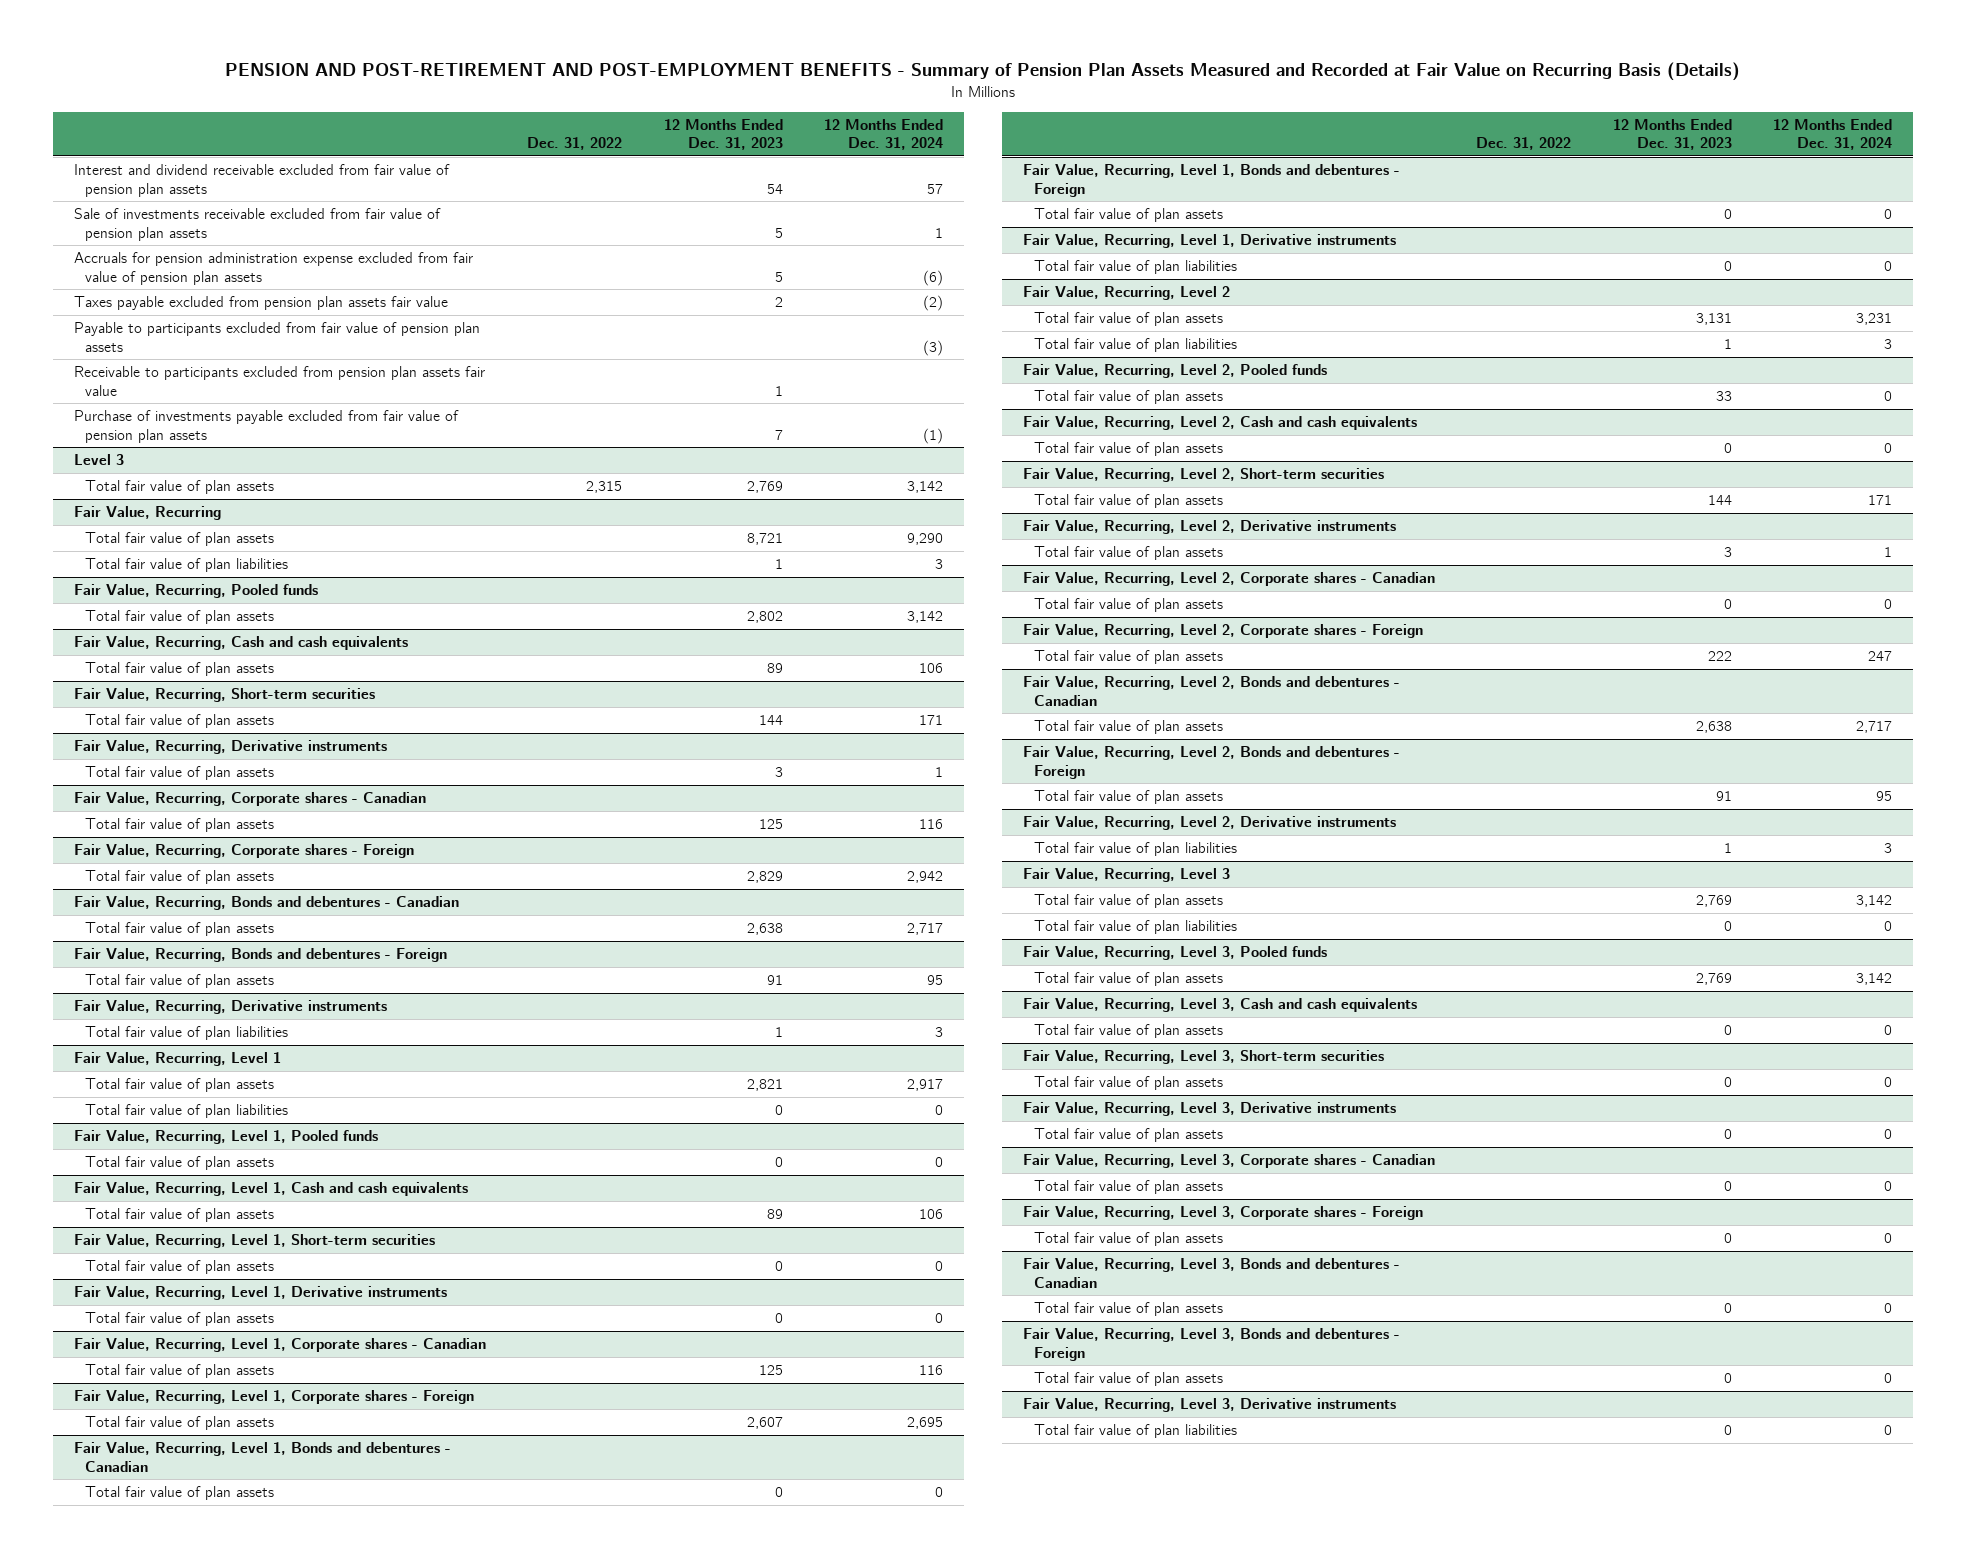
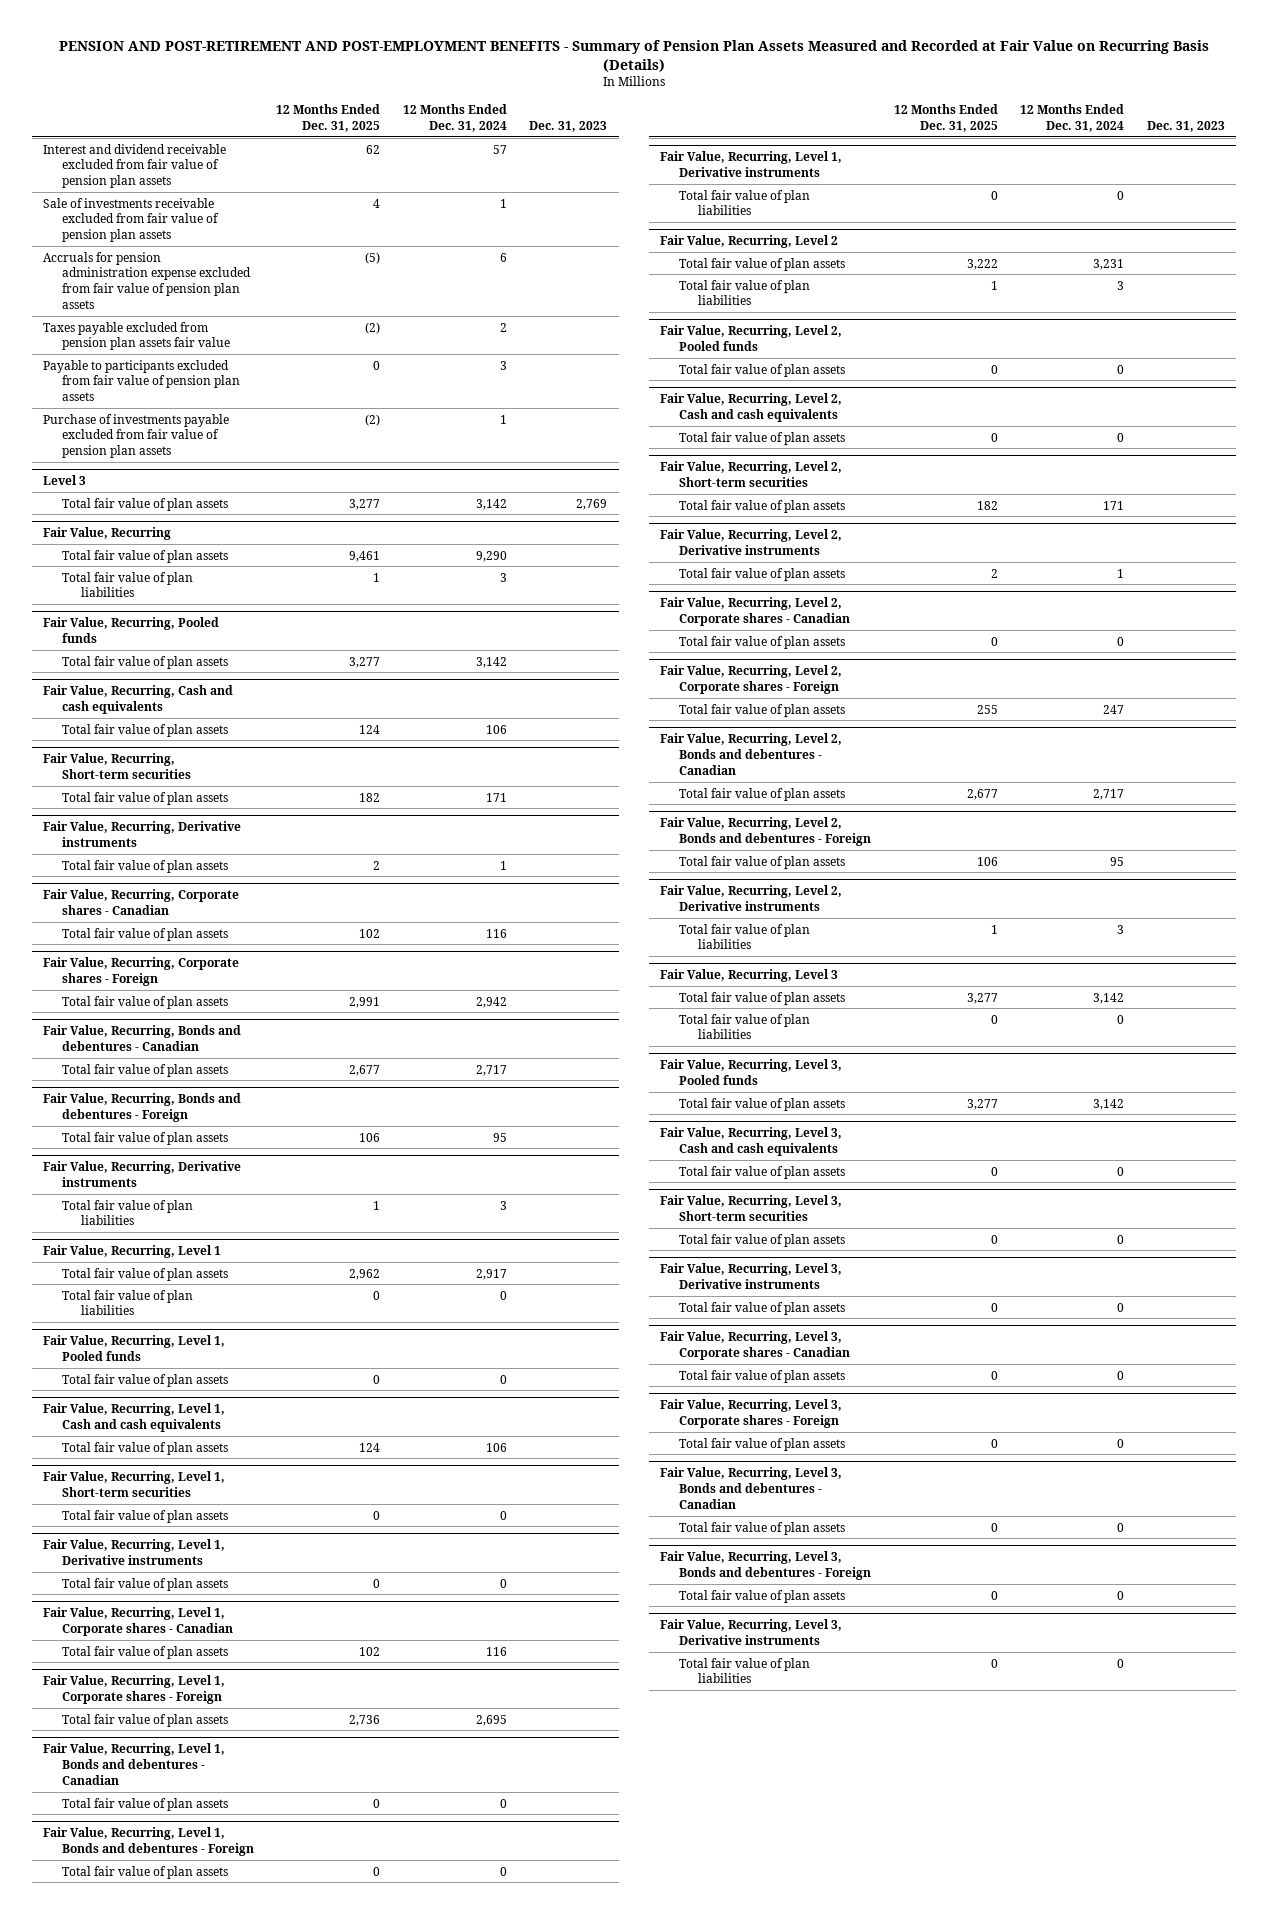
- | Dec. 31, 2022 | 12 Months Ended Dec. 31, 2023 | 12 Months Ended Dec. 31, 2024
+ | 12 Months Ended Dec. 31, 2025 | 12 Months Ended Dec. 31, 2024 | Dec. 31, 2023
- Accruals for pension administration expense excluded from fair value of pension plan assets | | 5 | (6)
- Taxes payable excluded from pension plan assets fair value | | 2 | (2)
- Payable to participants excluded from fair value of pension plan assets | | | (3)
- Receivable to participants excluded from pension plan assets fair value | | 1 |
- Purchase of investments payable excluded from fair value of pension plan assets | | 7 | (1)
+ Accruals for pension administration expense excluded from fair value of pension plan assets | (5) | 6 |
+ Taxes payable excluded from pension plan assets fair value | (2) | 2 |
+ Payable to participants excluded from fair value of pension plan assets | 0 | 3 |
+ Purchase of investments payable excluded from fair value of pension plan assets | (2) | 1 |

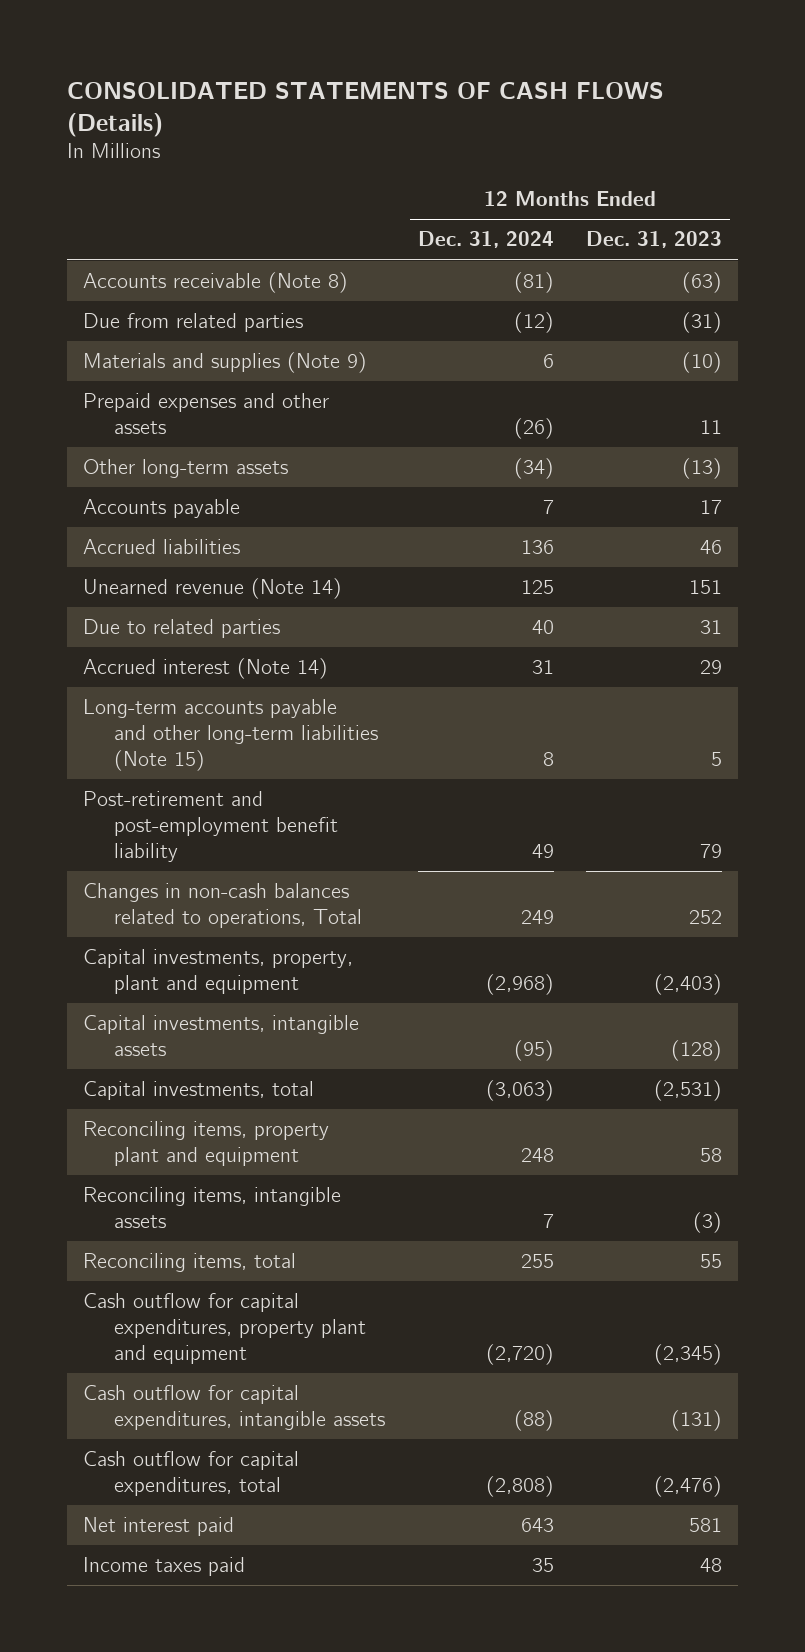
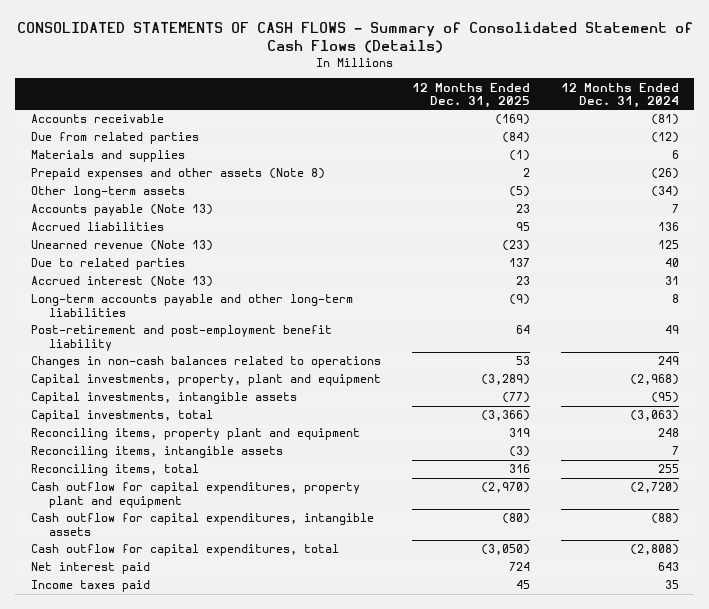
- CONSOLIDATED STATEMENTS OF CASH FLOWS (Details)
+ CONSOLIDATED STATEMENTS OF CASH FLOWS - Summary of Consolidated Statement of Cash Flows (Details)
- | 12 Months Ended Dec. 31, 2024 | 12 Months Ended Dec. 31, 2023
+ | 12 Months Ended Dec. 31, 2025 | 12 Months Ended Dec. 31, 2024
- Accounts receivable (Note 8) | (81) | (63)
+ Accounts receivable | (169) | (81)
- Materials and supplies (Note 9) | 6 | (10)
- Prepaid expenses and other assets | (26) | 11
+ Materials and supplies | (1) | 6
+ Prepaid expenses and other assets (Note 8) | 2 | (26)
- Accounts payable | 7 | 17
+ Accounts payable (Note 13) | 23 | 7
- Unearned revenue (Note 14) | 125 | 151
+ Unearned revenue (Note 13) | (23) | 125
- Accrued interest (Note 14) | 31 | 29
- Long-term accounts payable and other long-term liabilities (Note 15) | 8 | 5
+ Accrued interest (Note 13) | 23 | 31
+ Long-term accounts payable and other long-term liabilities | (9) | 8
- Changes in non-cash balances related to operations, Total | 249 | 252
+ Changes in non-cash balances related to operations | 53 | 249

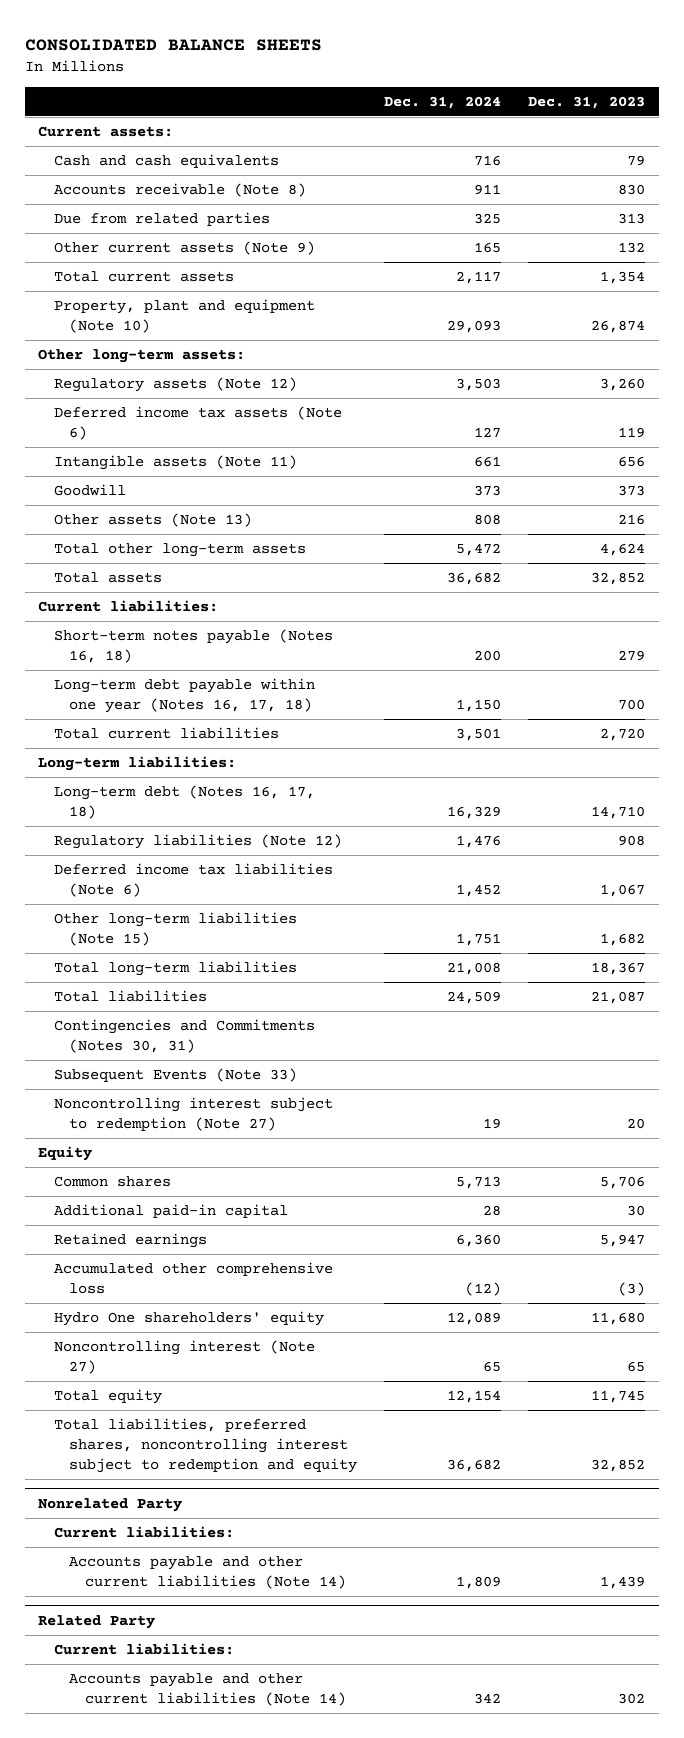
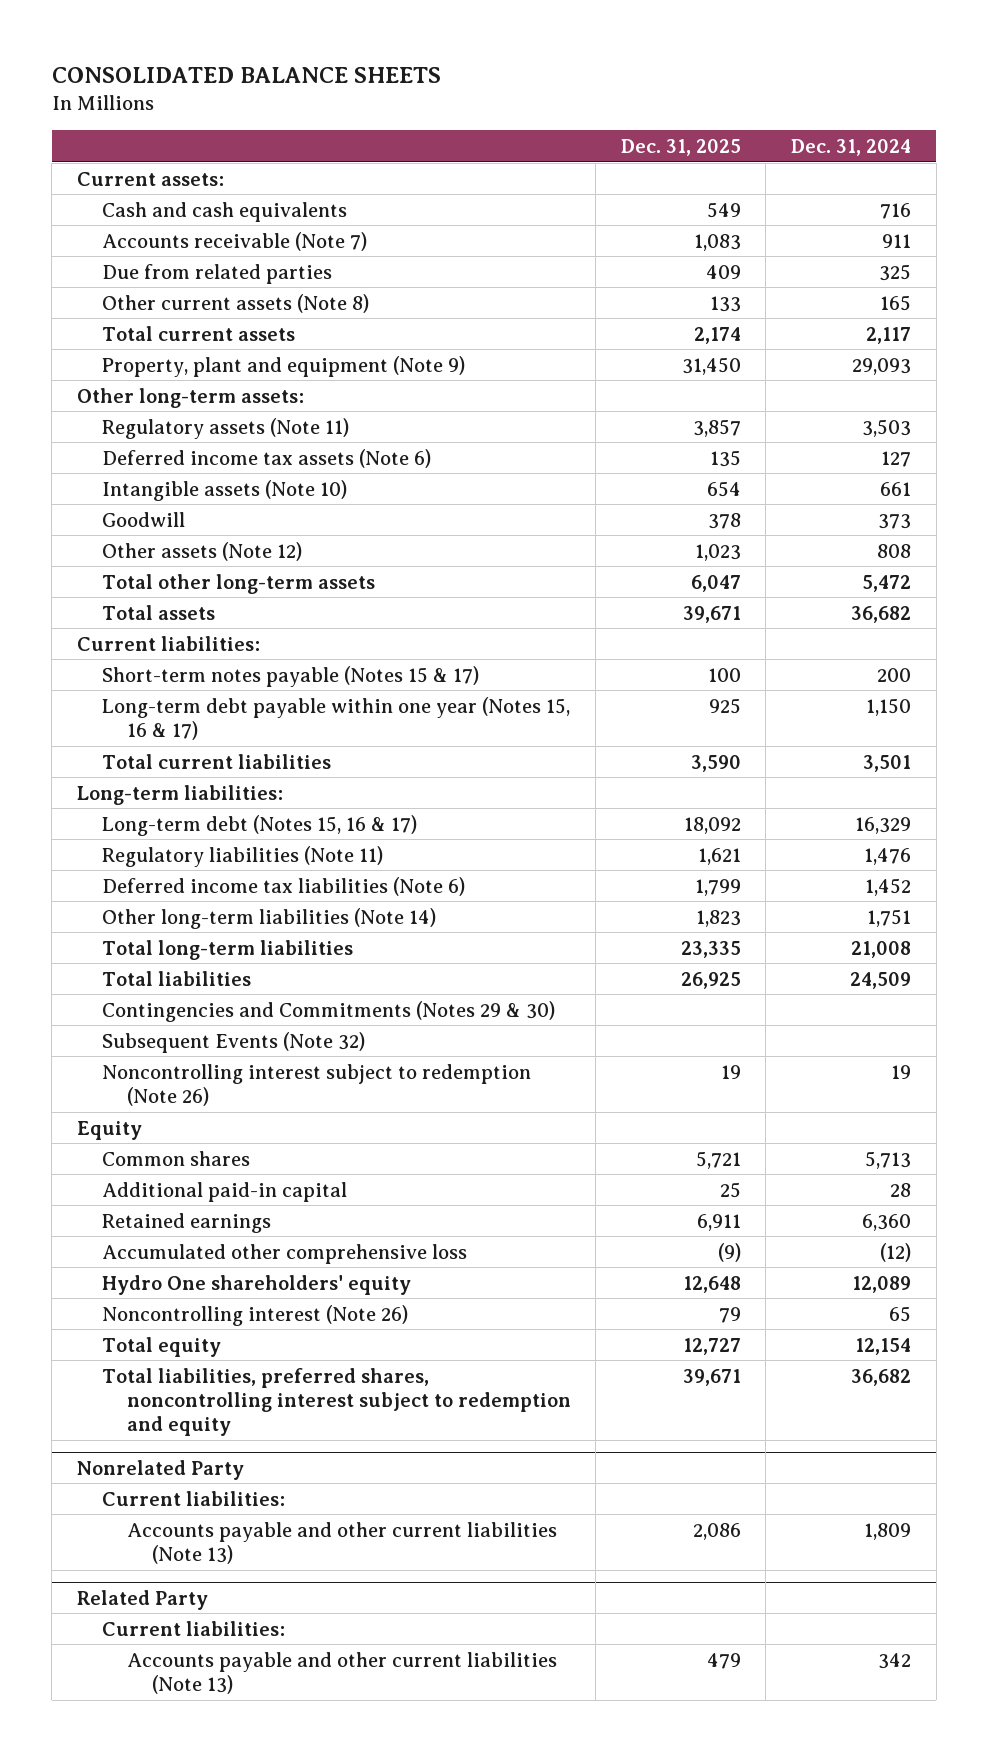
- | Dec. 31, 2024 | Dec. 31, 2023
+ | Dec. 31, 2025 | Dec. 31, 2024
- Accounts receivable (Note 8) | 911 | 830
+ Accounts receivable (Note 7) | 1,083 | 911
- Other current assets (Note 9) | 165 | 132
+ Other current assets (Note 8) | 133 | 165
- Property, plant and equipment (Note 10) | 29,093 | 26,874
+ Property, plant and equipment (Note 9) | 31,450 | 29,093
- Regulatory assets (Note 12) | 3,503 | 3,260
+ Regulatory assets (Note 11) | 3,857 | 3,503
- Intangible assets (Note 11) | 661 | 656
+ Intangible assets (Note 10) | 654 | 661
- Other assets (Note 13) | 808 | 216
+ Other assets (Note 12) | 1,023 | 808
- Short-term notes payable (Notes 16, 18) | 200 | 279
- Long-term debt payable within one year (Notes 16, 17, 18) | 1,150 | 700
+ Short-term notes payable (Notes 15 & 17) | 100 | 200
+ Long-term debt payable within one year (Notes 15, 16 & 17) | 925 | 1,150
- Long-term debt (Notes 16, 17, 18) | 16,329 | 14,710
- Regulatory liabilities (Note 12) | 1,476 | 908
+ Long-term debt (Notes 15, 16 & 17) | 18,092 | 16,329
+ Regulatory liabilities (Note 11) | 1,621 | 1,476
- Other long-term liabilities (Note 15) | 1,751 | 1,682
+ Other long-term liabilities (Note 14) | 1,823 | 1,751
- Contingencies and Commitments (Notes 30, 31)
- Subsequent Events (Note 33)
- Noncontrolling interest subject to redemption (Note 27) | 19 | 20
+ Contingencies and Commitments (Notes 29 & 30)
+ Subsequent Events (Note 32)
+ Noncontrolling interest subject to redemption (Note 26) | 19 | 19
- Noncontrolling interest (Note 27) | 65 | 65
+ Noncontrolling interest (Note 26) | 79 | 65
@ Nonrelated Party
- Accounts payable and other current liabilities (Note 14) | 1,809 | 1,439
+ Accounts payable and other current liabilities (Note 13) | 2,086 | 1,809
@ Related Party
- Accounts payable and other current liabilities (Note 14) | 342 | 302
+ Accounts payable and other current liabilities (Note 13) | 479 | 342

